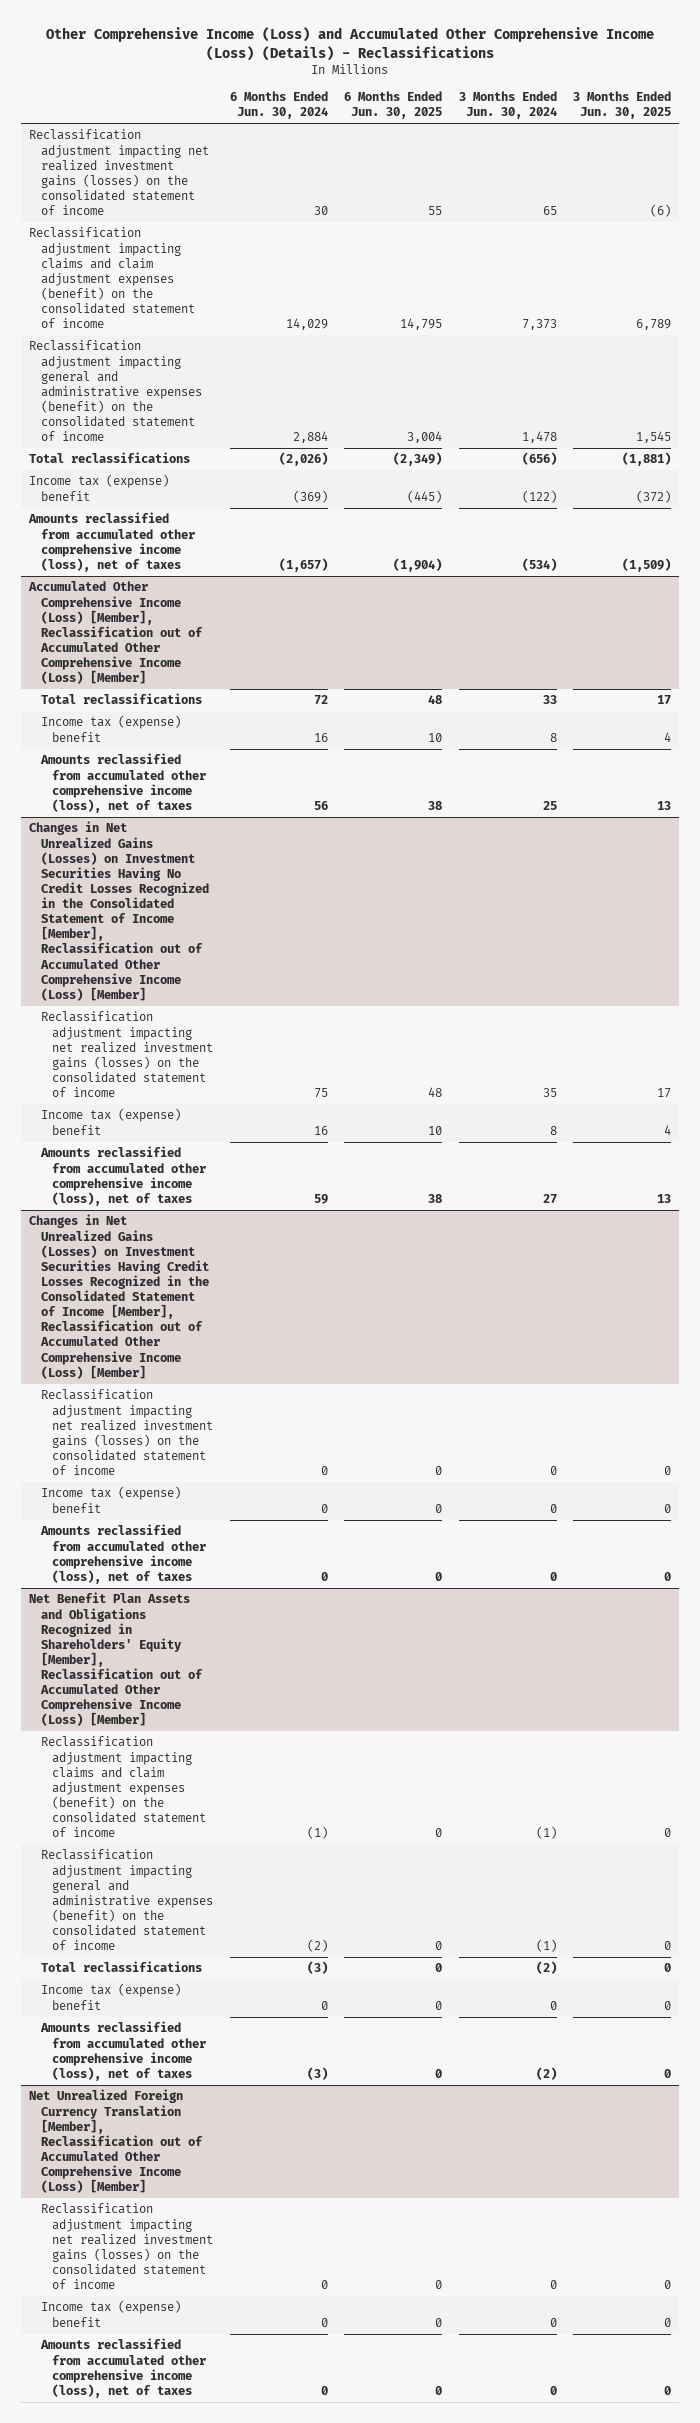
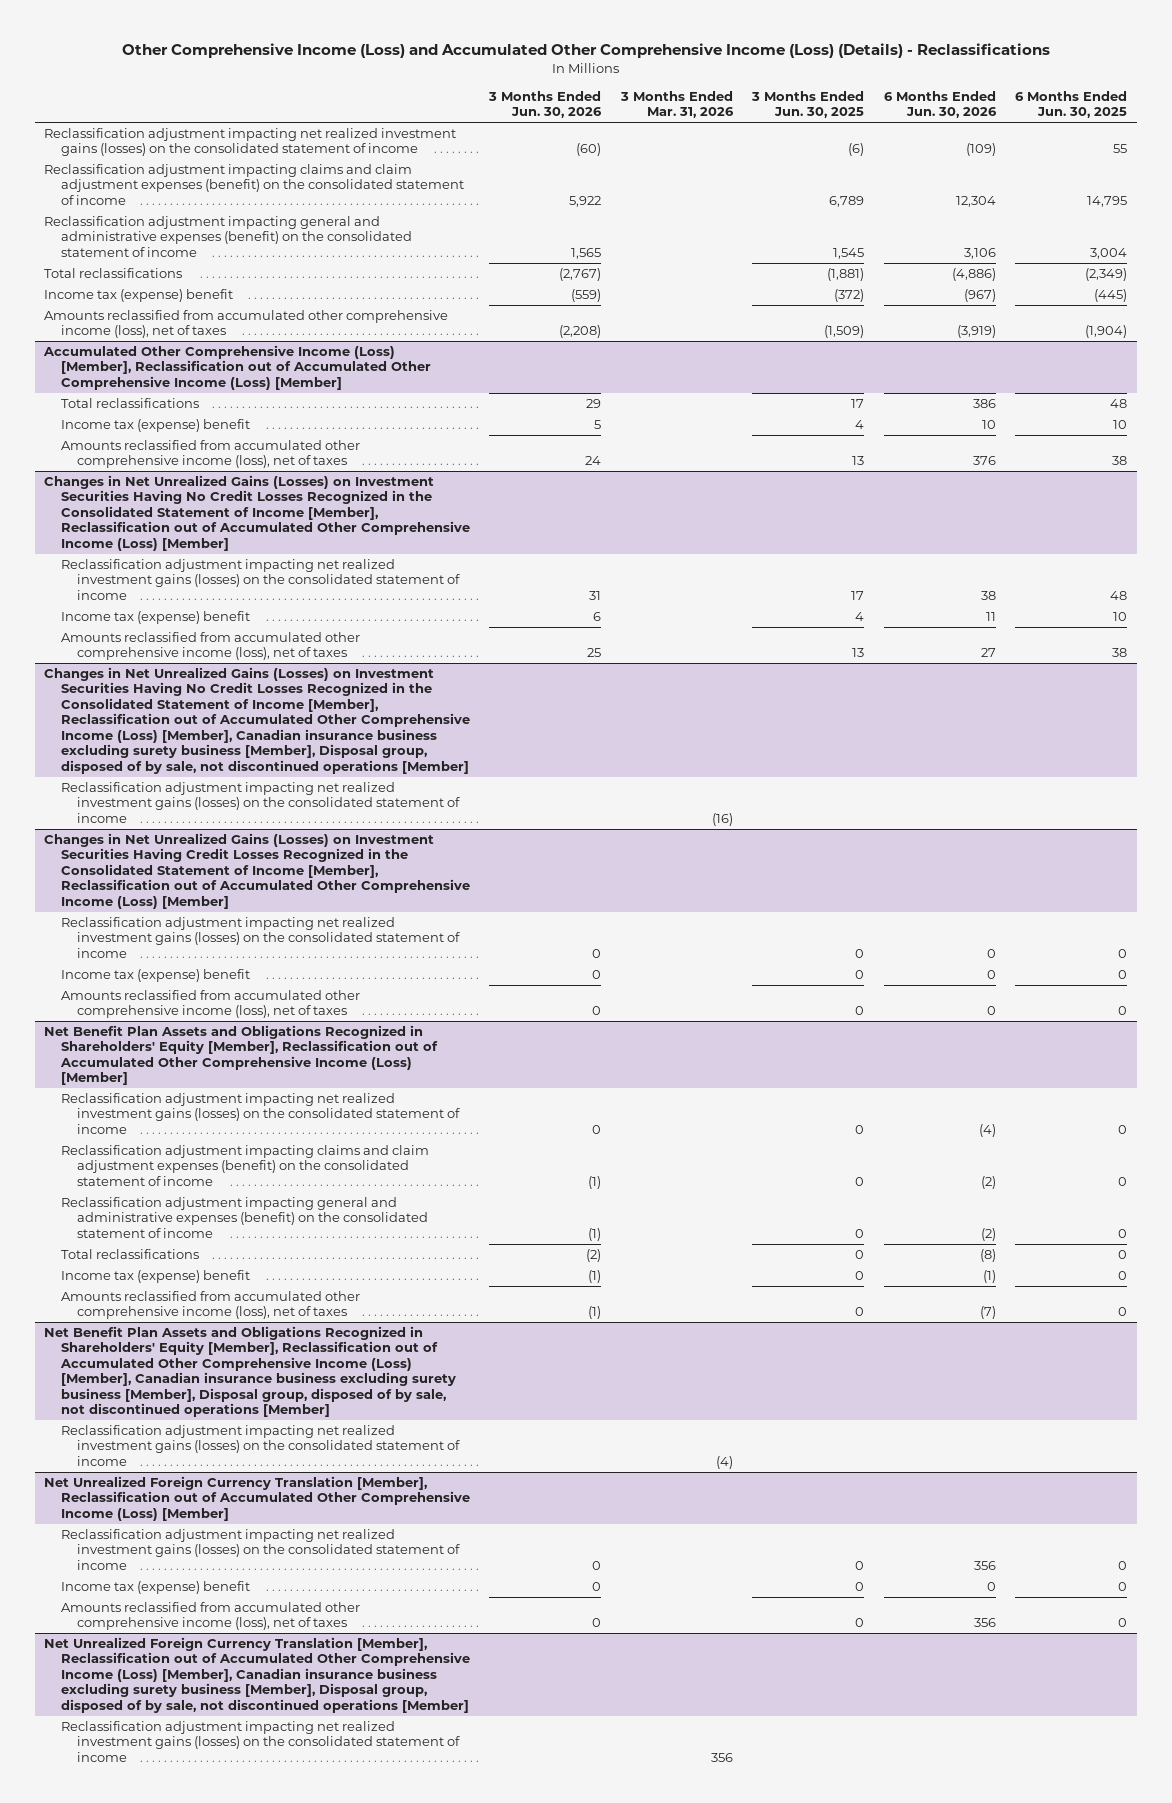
- | 6 Months Ended Jun. 30, 2024 | 6 Months Ended Jun. 30, 2025 | 3 Months Ended Jun. 30, 2024 | 3 Months Ended Jun. 30, 2025
+ | 3 Months Ended Jun. 30, 2026 | 3 Months Ended Mar. 31, 2026 | 3 Months Ended Jun. 30, 2025 | 6 Months Ended Jun. 30, 2026 | 6 Months Ended Jun. 30, 2025
+ Changes in Net Unrealized Gains (Losses) on Investment Securities Having No Credit Losses Recognized in the Consolidated Statement of Income [Member], Reclassification out of Accumulated Other Comprehensive Income (Loss) [Member], Canadian insurance business excluding surety business [Member], Disposal group, disposed of by sale, not discontinued operations [Member]
+ Reclassification adjustment impacting net realized investment gains (losses) on the consolidated statement of income | | (16) | | |
@ Net Benefit Plan Assets and Obligations Recognized in Shareholders' Equity [Member], Reclassification out of Accumulated Other Comprehensive Income (Loss) [Member]
+ Reclassification adjustment impacting net realized investment gains (losses) on the consolidated statement of income | 0 | | 0 | (4) | 0
+ Net Benefit Plan Assets and Obligations Recognized in Shareholders' Equity [Member], Reclassification out of Accumulated Other Comprehensive Income (Loss) [Member], Canadian insurance business excluding surety business [Member], Disposal group, disposed of by sale, not discontinued operations [Member]
+ Reclassification adjustment impacting net realized investment gains (losses) on the consolidated statement of income | | (4) | | |
+ Net Unrealized Foreign Currency Translation [Member], Reclassification out of Accumulated Other Comprehensive Income (Loss) [Member], Canadian insurance business excluding surety business [Member], Disposal group, disposed of by sale, not discontinued operations [Member]
+ Reclassification adjustment impacting net realized investment gains (losses) on the consolidated statement of income | | 356 | | |

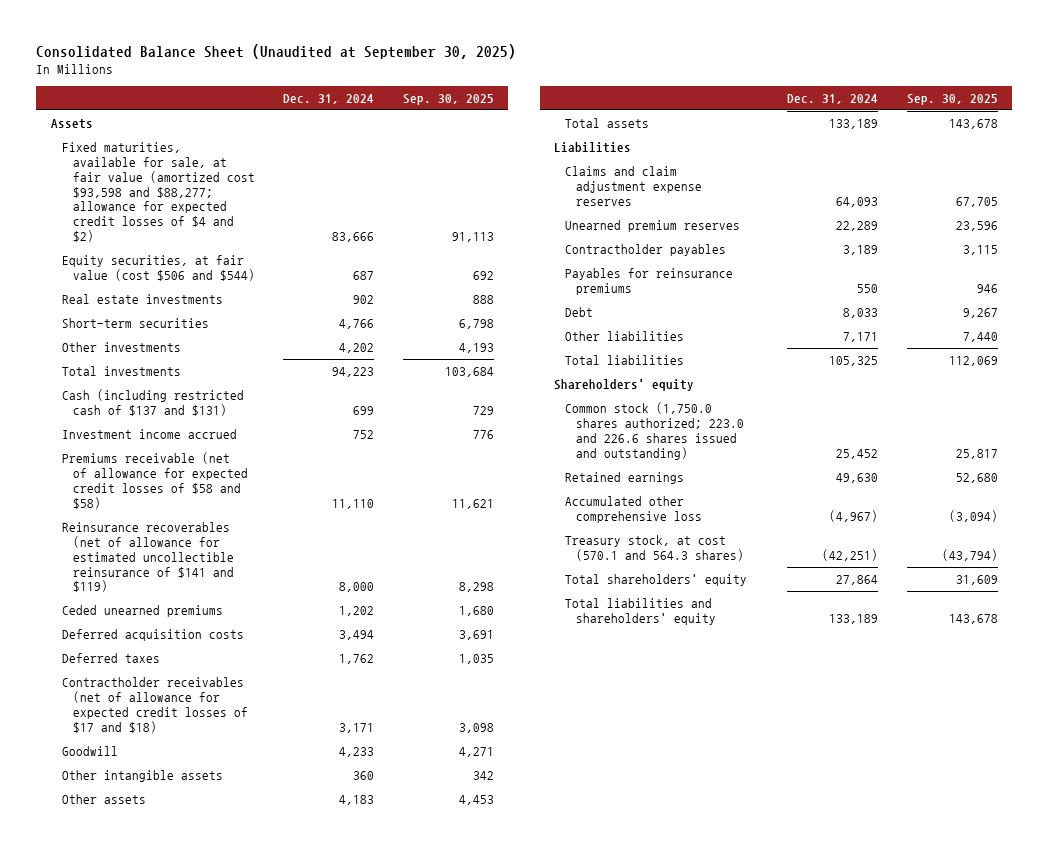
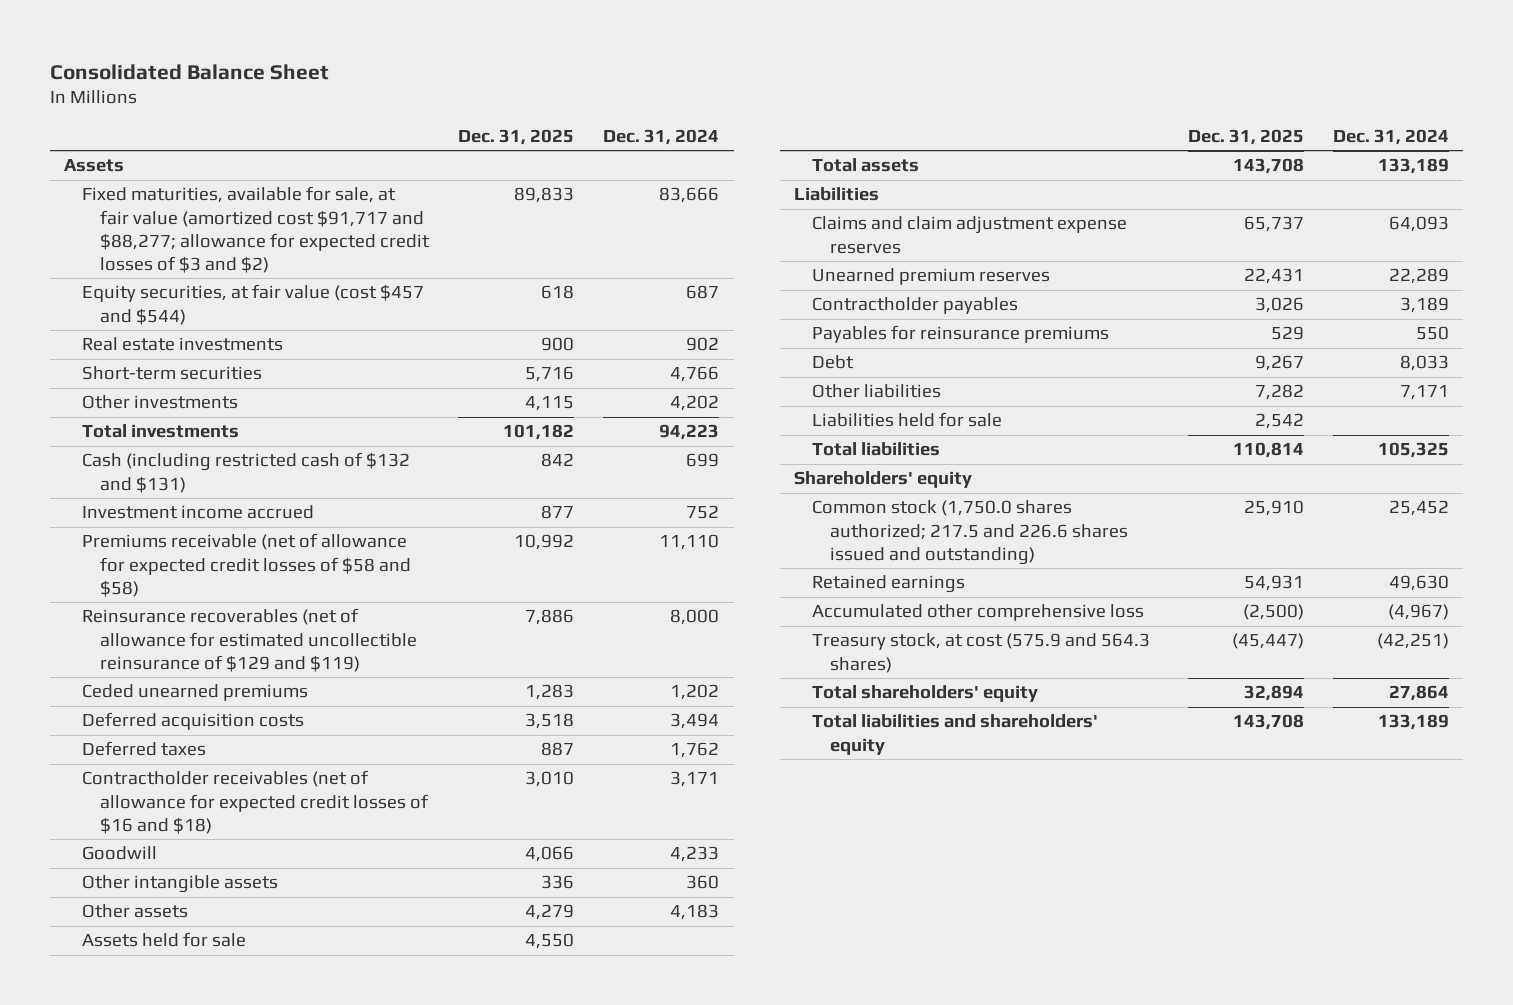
- Consolidated Balance Sheet (Unaudited at September 30, 2025)
+ Consolidated Balance Sheet
- | Dec. 31, 2024 | Sep. 30, 2025
+ | Dec. 31, 2025 | Dec. 31, 2024
- Fixed maturities, available for sale, at fair value (amortized cost $93,598 and $88,277; allowance for expected credit losses of $4 and $2) | 83,666 | 91,113
- Equity securities, at fair value (cost $506 and $544) | 687 | 692
+ Fixed maturities, available for sale, at fair value (amortized cost $91,717 and $88,277; allowance for expected credit losses of $3 and $2) | 89,833 | 83,666
+ Equity securities, at fair value (cost $457 and $544) | 618 | 687
- Cash (including restricted cash of $137 and $131) | 699 | 729
+ Cash (including restricted cash of $132 and $131) | 842 | 699
- Reinsurance recoverables (net of allowance for estimated uncollectible reinsurance of $141 and $119) | 8,000 | 8,298
+ Reinsurance recoverables (net of allowance for estimated uncollectible reinsurance of $129 and $119) | 7,886 | 8,000
- Contractholder receivables (net of allowance for expected credit losses of $17 and $18) | 3,171 | 3,098
+ Contractholder receivables (net of allowance for expected credit losses of $16 and $18) | 3,010 | 3,171
+ Assets held for sale | 4,550 |
+ Liabilities held for sale | 2,542 |
- Common stock (1,750.0 shares authorized; 223.0 and 226.6 shares issued and outstanding) | 25,452 | 25,817
+ Common stock (1,750.0 shares authorized; 217.5 and 226.6 shares issued and outstanding) | 25,910 | 25,452
- Treasury stock, at cost (570.1 and 564.3 shares) | (42,251) | (43,794)
+ Treasury stock, at cost (575.9 and 564.3 shares) | (45,447) | (42,251)

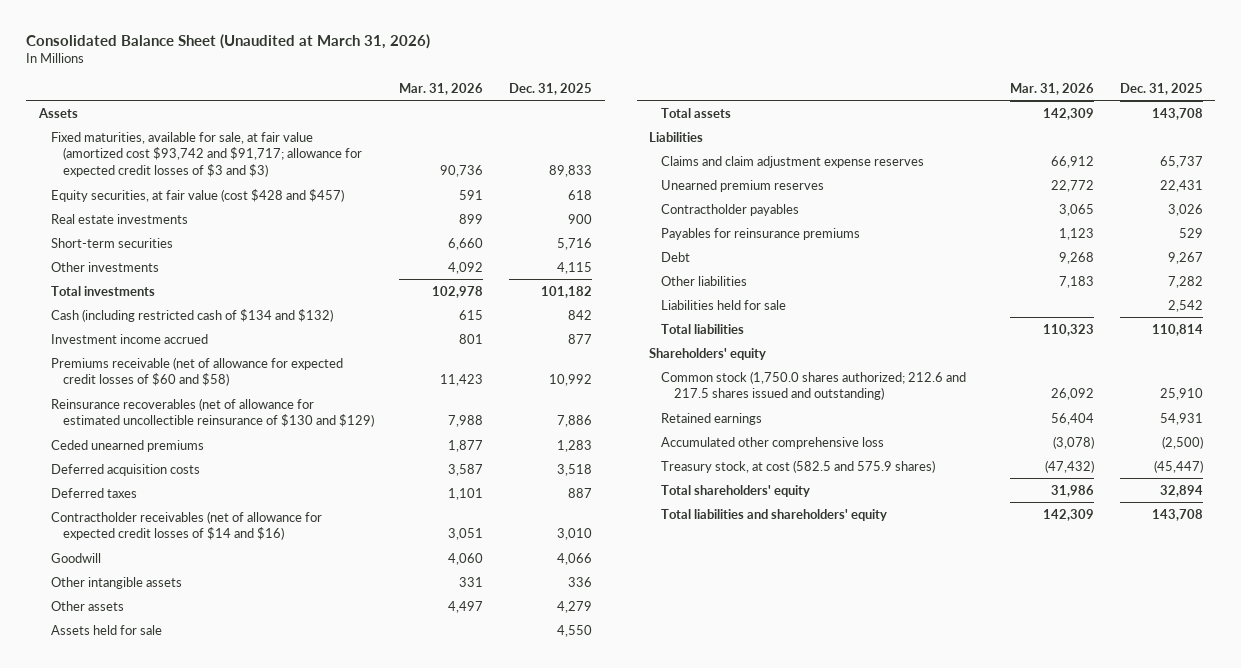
- Consolidated Balance Sheet
+ Consolidated Balance Sheet (Unaudited at March 31, 2026)
- | Dec. 31, 2025 | Dec. 31, 2024
+ | Mar. 31, 2026 | Dec. 31, 2025
- Fixed maturities, available for sale, at fair value (amortized cost $91,717 and $88,277; allowance for expected credit losses of $3 and $2) | 89,833 | 83,666
- Equity securities, at fair value (cost $457 and $544) | 618 | 687
+ Fixed maturities, available for sale, at fair value (amortized cost $93,742 and $91,717; allowance for expected credit losses of $3 and $3) | 90,736 | 89,833
+ Equity securities, at fair value (cost $428 and $457) | 591 | 618
- Cash (including restricted cash of $132 and $131) | 842 | 699
+ Cash (including restricted cash of $134 and $132) | 615 | 842
- Premiums receivable (net of allowance for expected credit losses of $58 and $58) | 10,992 | 11,110
- Reinsurance recoverables (net of allowance for estimated uncollectible reinsurance of $129 and $119) | 7,886 | 8,000
+ Premiums receivable (net of allowance for expected credit losses of $60 and $58) | 11,423 | 10,992
+ Reinsurance recoverables (net of allowance for estimated uncollectible reinsurance of $130 and $129) | 7,988 | 7,886
- Contractholder receivables (net of allowance for expected credit losses of $16 and $18) | 3,010 | 3,171
+ Contractholder receivables (net of allowance for expected credit losses of $14 and $16) | 3,051 | 3,010
- Common stock (1,750.0 shares authorized; 217.5 and 226.6 shares issued and outstanding) | 25,910 | 25,452
+ Common stock (1,750.0 shares authorized; 212.6 and 217.5 shares issued and outstanding) | 26,092 | 25,910
- Treasury stock, at cost (575.9 and 564.3 shares) | (45,447) | (42,251)
+ Treasury stock, at cost (582.5 and 575.9 shares) | (47,432) | (45,447)

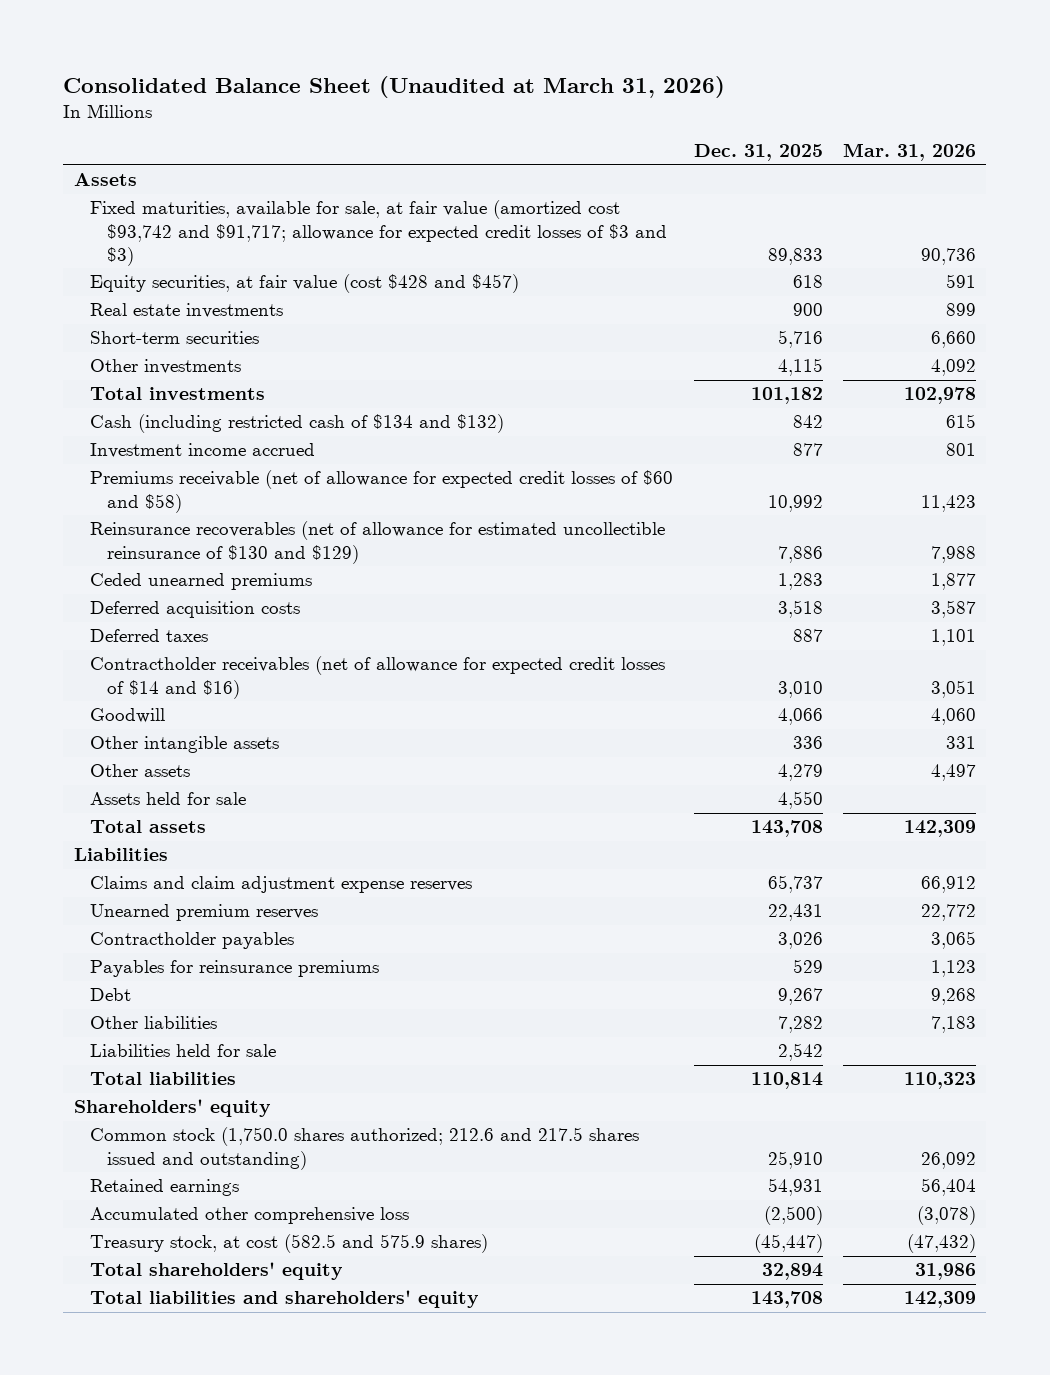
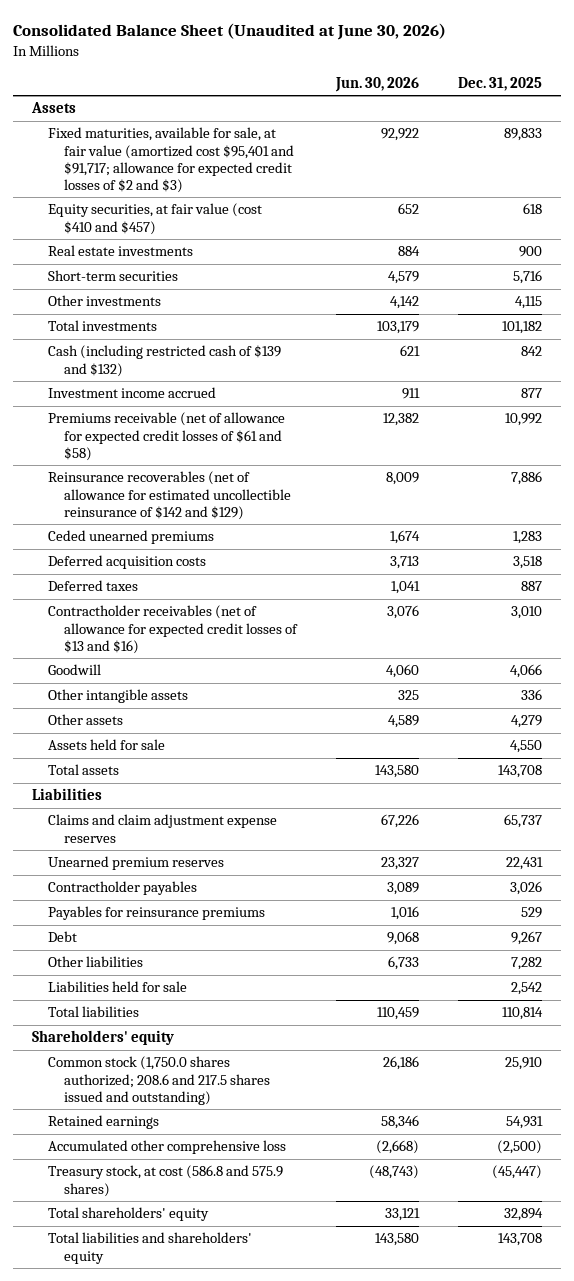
- Consolidated Balance Sheet (Unaudited at March 31, 2026)
+ Consolidated Balance Sheet (Unaudited at June 30, 2026)
- | Dec. 31, 2025 | Mar. 31, 2026
+ | Jun. 30, 2026 | Dec. 31, 2025
- Fixed maturities, available for sale, at fair value (amortized cost $93,742 and $91,717; allowance for expected credit losses of $3 and $3) | 89,833 | 90,736
- Equity securities, at fair value (cost $428 and $457) | 618 | 591
+ Fixed maturities, available for sale, at fair value (amortized cost $95,401 and $91,717; allowance for expected credit losses of $2 and $3) | 92,922 | 89,833
+ Equity securities, at fair value (cost $410 and $457) | 652 | 618
- Cash (including restricted cash of $134 and $132) | 842 | 615
+ Cash (including restricted cash of $139 and $132) | 621 | 842
- Premiums receivable (net of allowance for expected credit losses of $60 and $58) | 10,992 | 11,423
- Reinsurance recoverables (net of allowance for estimated uncollectible reinsurance of $130 and $129) | 7,886 | 7,988
+ Premiums receivable (net of allowance for expected credit losses of $61 and $58) | 12,382 | 10,992
+ Reinsurance recoverables (net of allowance for estimated uncollectible reinsurance of $142 and $129) | 8,009 | 7,886
- Contractholder receivables (net of allowance for expected credit losses of $14 and $16) | 3,010 | 3,051
+ Contractholder receivables (net of allowance for expected credit losses of $13 and $16) | 3,076 | 3,010
- Common stock (1,750.0 shares authorized; 212.6 and 217.5 shares issued and outstanding) | 25,910 | 26,092
+ Common stock (1,750.0 shares authorized; 208.6 and 217.5 shares issued and outstanding) | 26,186 | 25,910
- Treasury stock, at cost (582.5 and 575.9 shares) | (45,447) | (47,432)
+ Treasury stock, at cost (586.8 and 575.9 shares) | (48,743) | (45,447)

